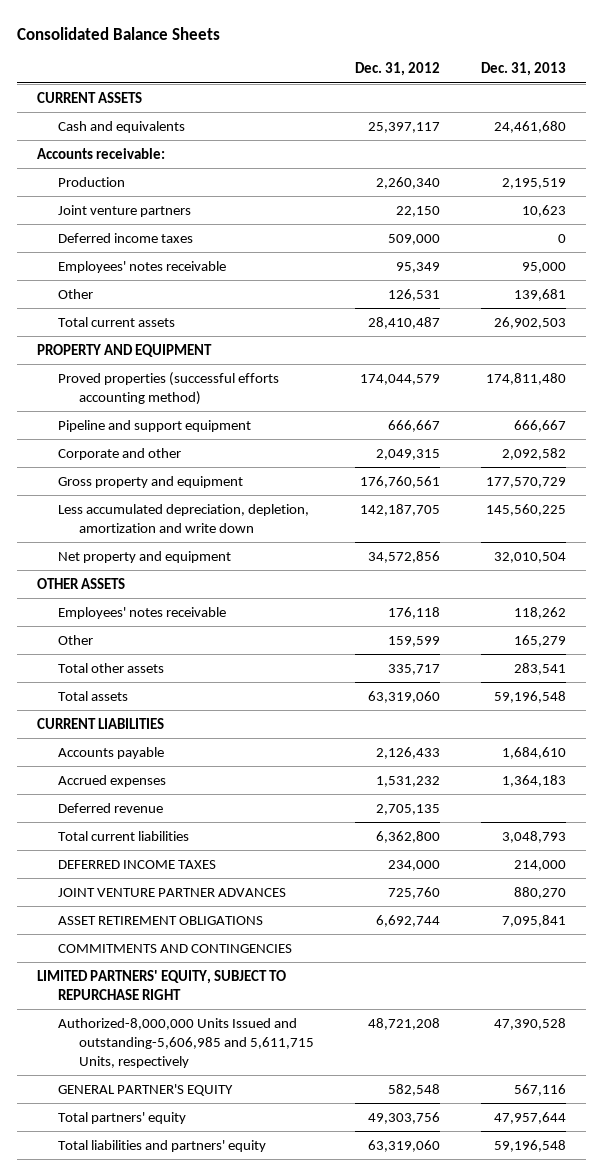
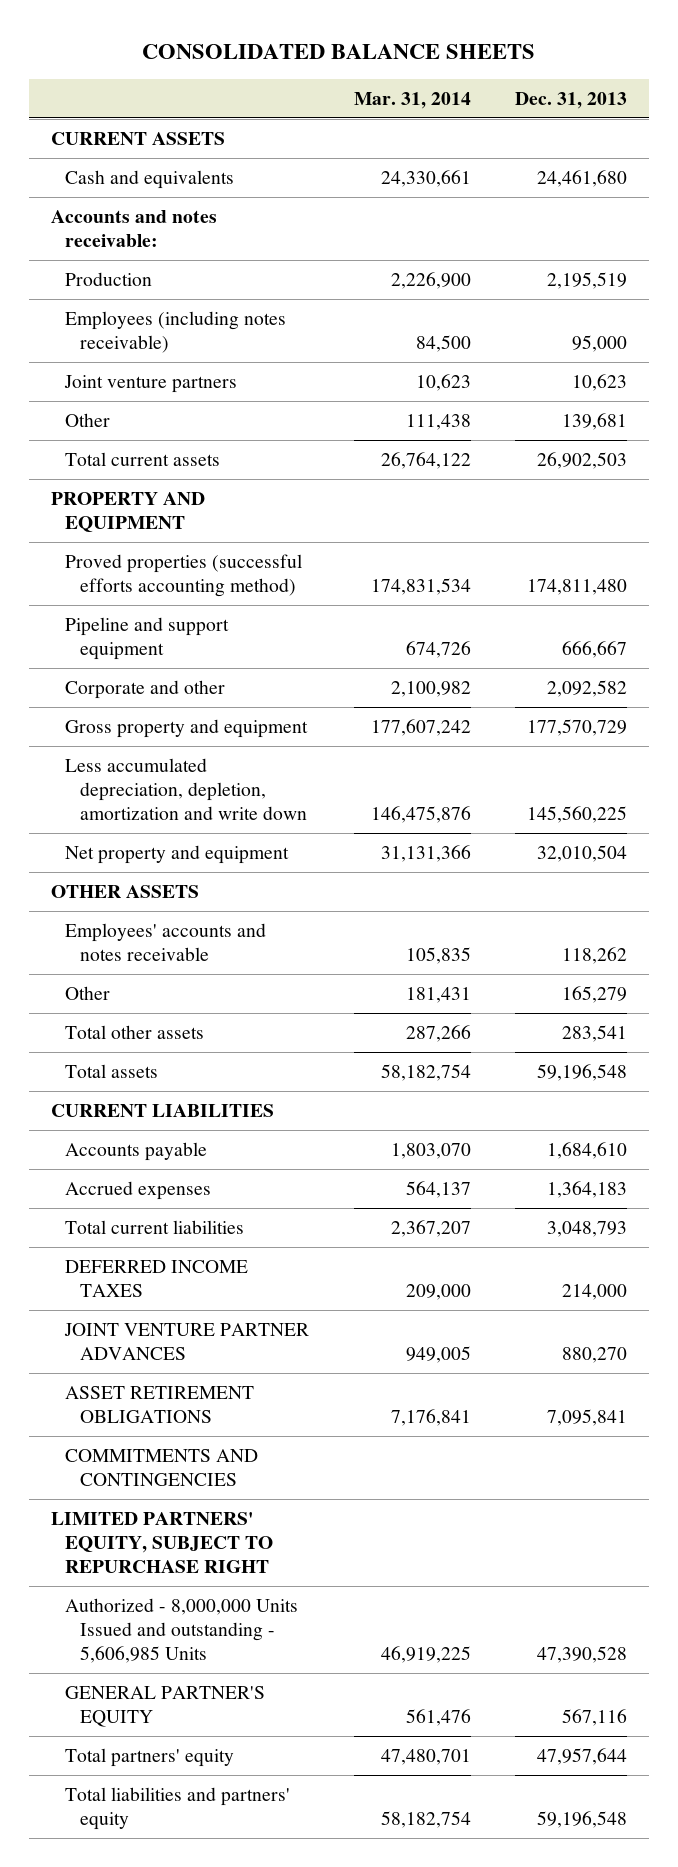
- Consolidated Balance Sheets
+ CONSOLIDATED BALANCE SHEETS
- | Dec. 31, 2012 | Dec. 31, 2013
+ | Mar. 31, 2014 | Dec. 31, 2013
- Accounts receivable:
+ Accounts and notes receivable:
+ Employees (including notes receivable) | 84,500 | 95,000
- Deferred income taxes | 509,000 | 0
- Employees' notes receivable | 95,349 | 95,000
- Employees' notes receivable | 176,118 | 118,262
+ Employees' accounts and notes receivable | 105,835 | 118,262
- Deferred revenue | 2,705,135 |
- Authorized-8,000,000 Units Issued and outstanding-5,606,985 and 5,611,715 Units, respectively | 48,721,208 | 47,390,528
+ Authorized - 8,000,000 Units Issued and outstanding - 5,606,985 Units | 46,919,225 | 47,390,528

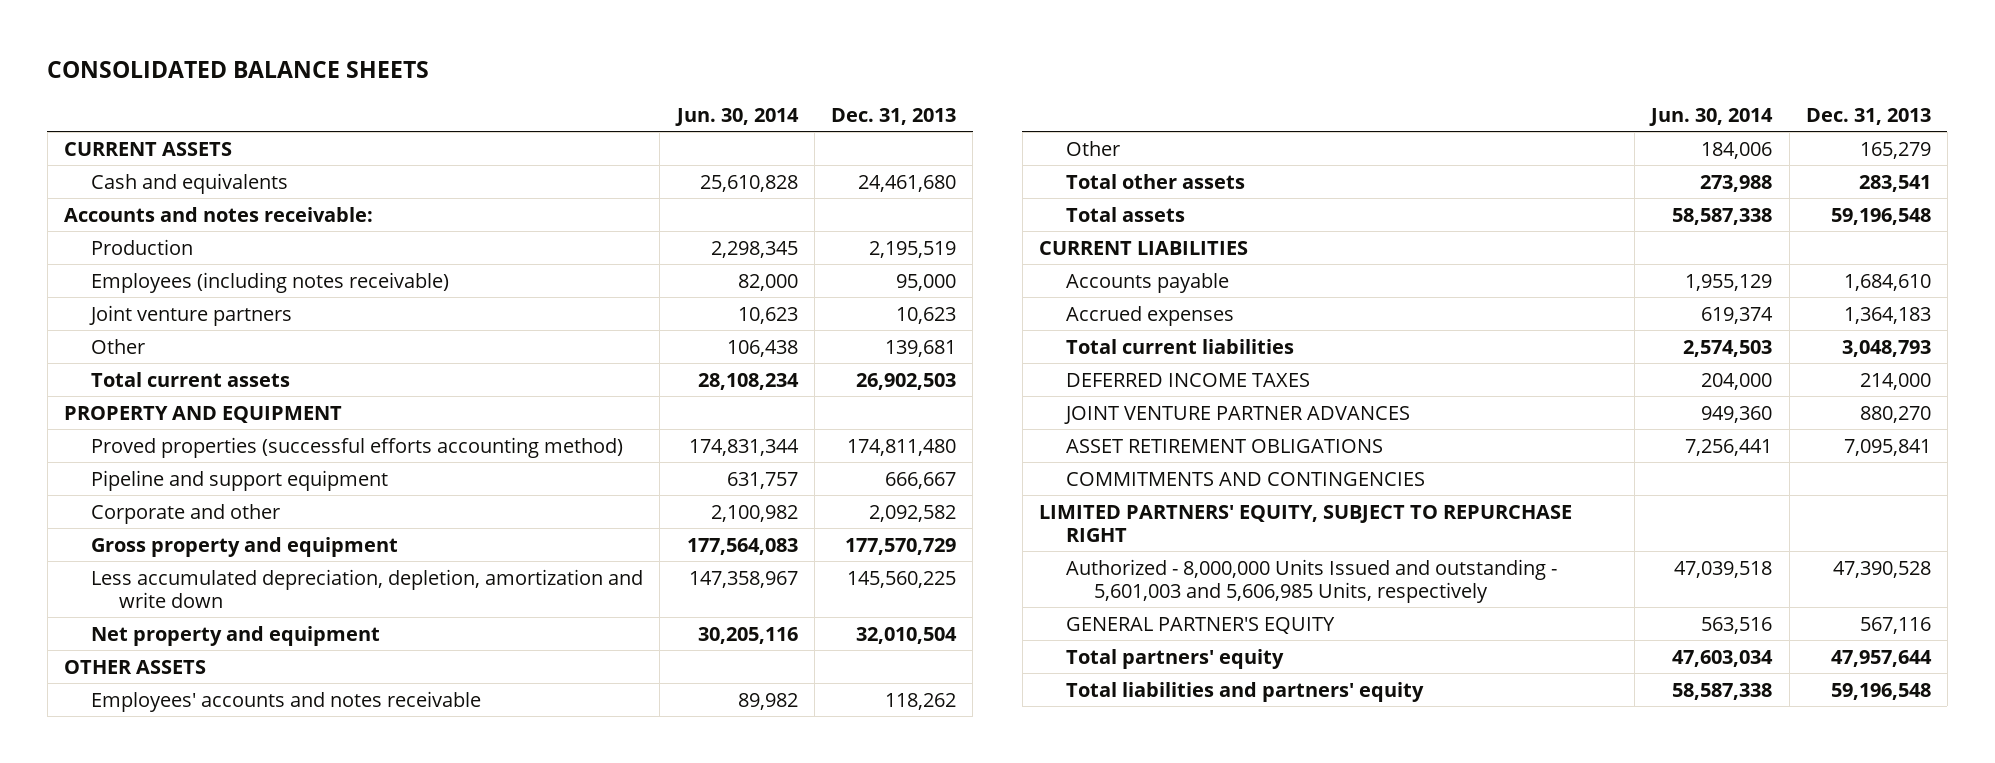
- | Mar. 31, 2014 | Dec. 31, 2013
+ | Jun. 30, 2014 | Dec. 31, 2013
- Authorized - 8,000,000 Units Issued and outstanding - 5,606,985 Units | 46,919,225 | 47,390,528
+ Authorized - 8,000,000 Units Issued and outstanding - 5,601,003 and 5,606,985 Units, respectively | 47,039,518 | 47,390,528

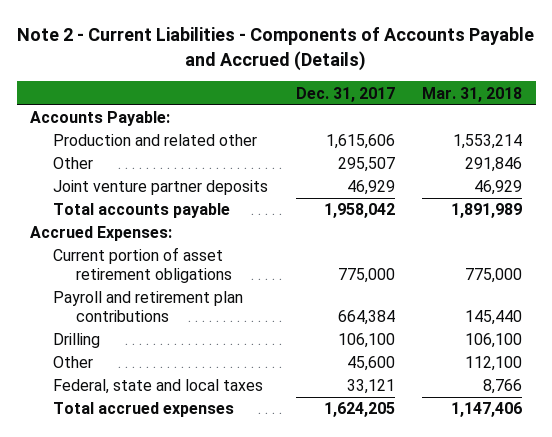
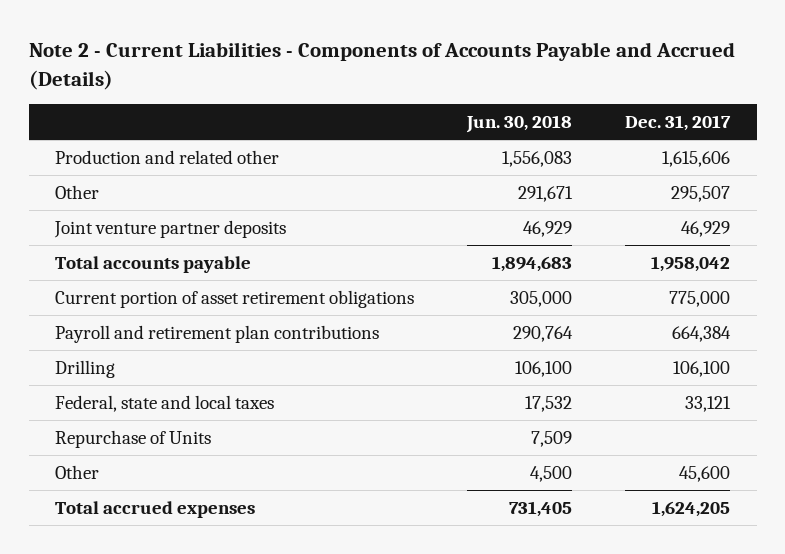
- | Dec. 31, 2017 | Mar. 31, 2018
+ | Jun. 30, 2018 | Dec. 31, 2017
- Accounts Payable:
- Accrued Expenses:
+ Repurchase of Units | 7,509 |
moved down: Other | 4,500 | 45,600

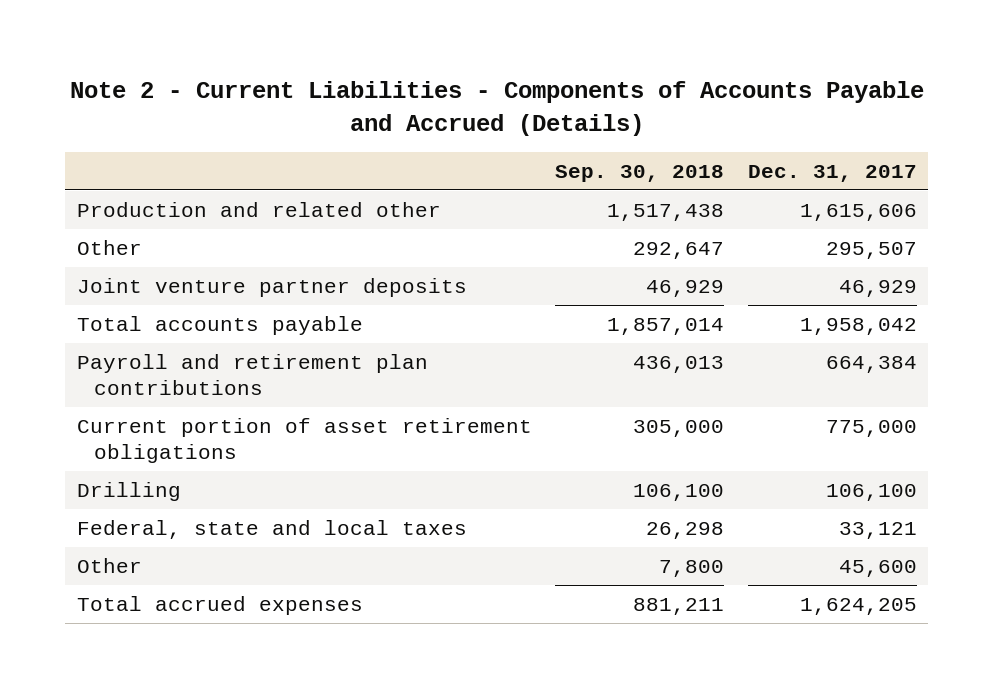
- | Jun. 30, 2018 | Dec. 31, 2017
+ | Sep. 30, 2018 | Dec. 31, 2017
moved down: Current portion of asset retirement obligations | 305,000 | 775,000
- Repurchase of Units | 7,509 |

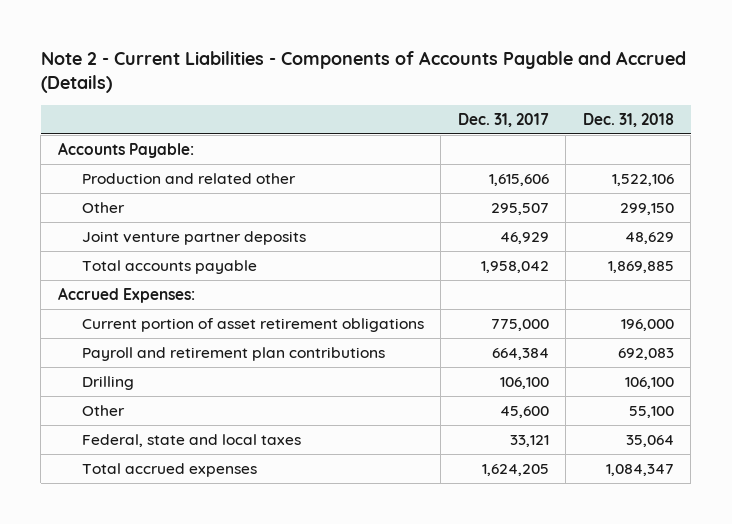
- | Sep. 30, 2018 | Dec. 31, 2017
+ | Dec. 31, 2017 | Dec. 31, 2018
+ Accounts Payable:
+ Accrued Expenses:
moved down: Payroll and retirement plan contributions | 664,384 | 692,083
moved down: Federal, state and local taxes | 33,121 | 35,064

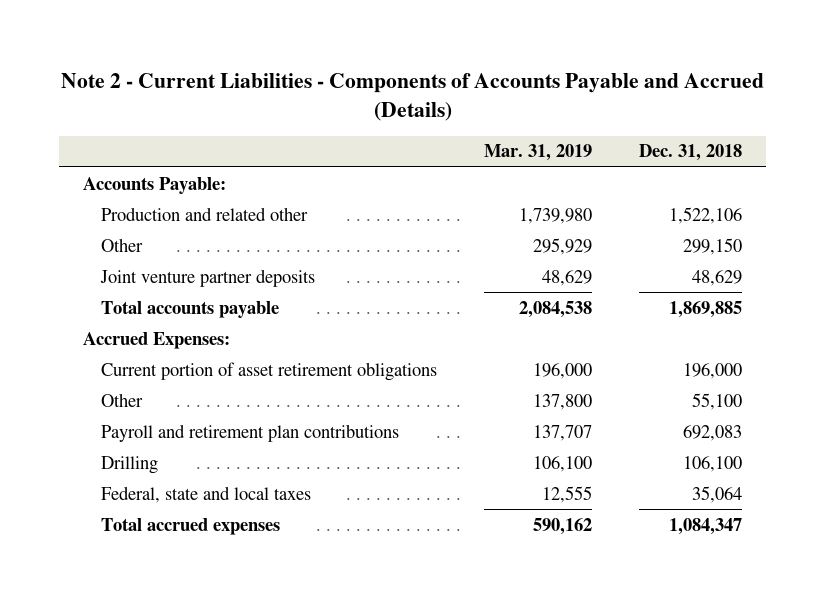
- | Dec. 31, 2017 | Dec. 31, 2018
+ | Mar. 31, 2019 | Dec. 31, 2018
moved up: Other | 137,800 | 55,100

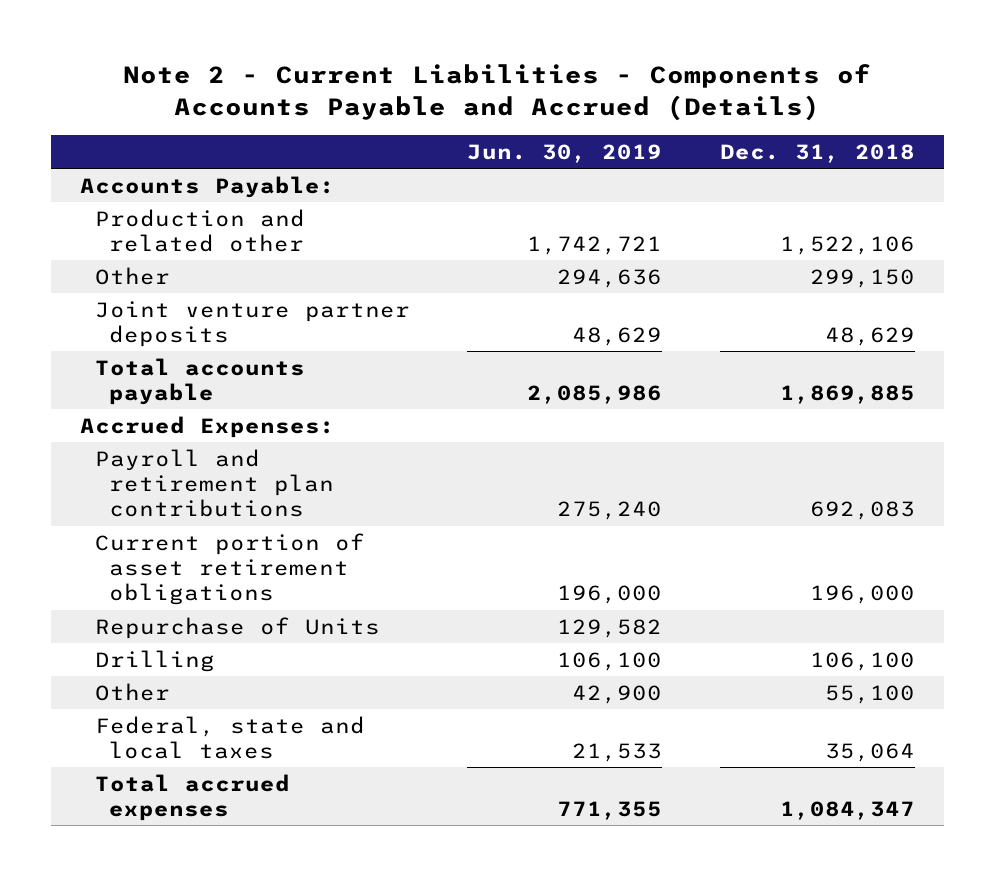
- | Mar. 31, 2019 | Dec. 31, 2018
+ | Jun. 30, 2019 | Dec. 31, 2018
moved down: Current portion of asset retirement obligations | 196,000 | 196,000
+ Repurchase of Units | 129,582 |
moved down: Other | 42,900 | 55,100

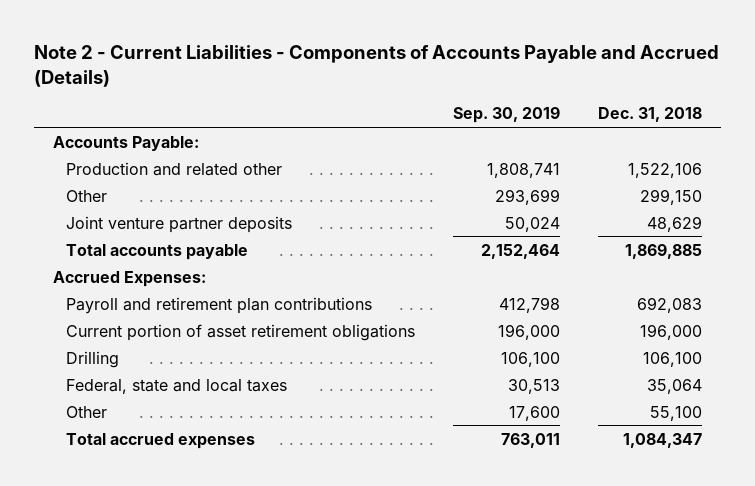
- | Jun. 30, 2019 | Dec. 31, 2018
+ | Sep. 30, 2019 | Dec. 31, 2018
- Repurchase of Units | 129,582 |
moved down: Other | 17,600 | 55,100

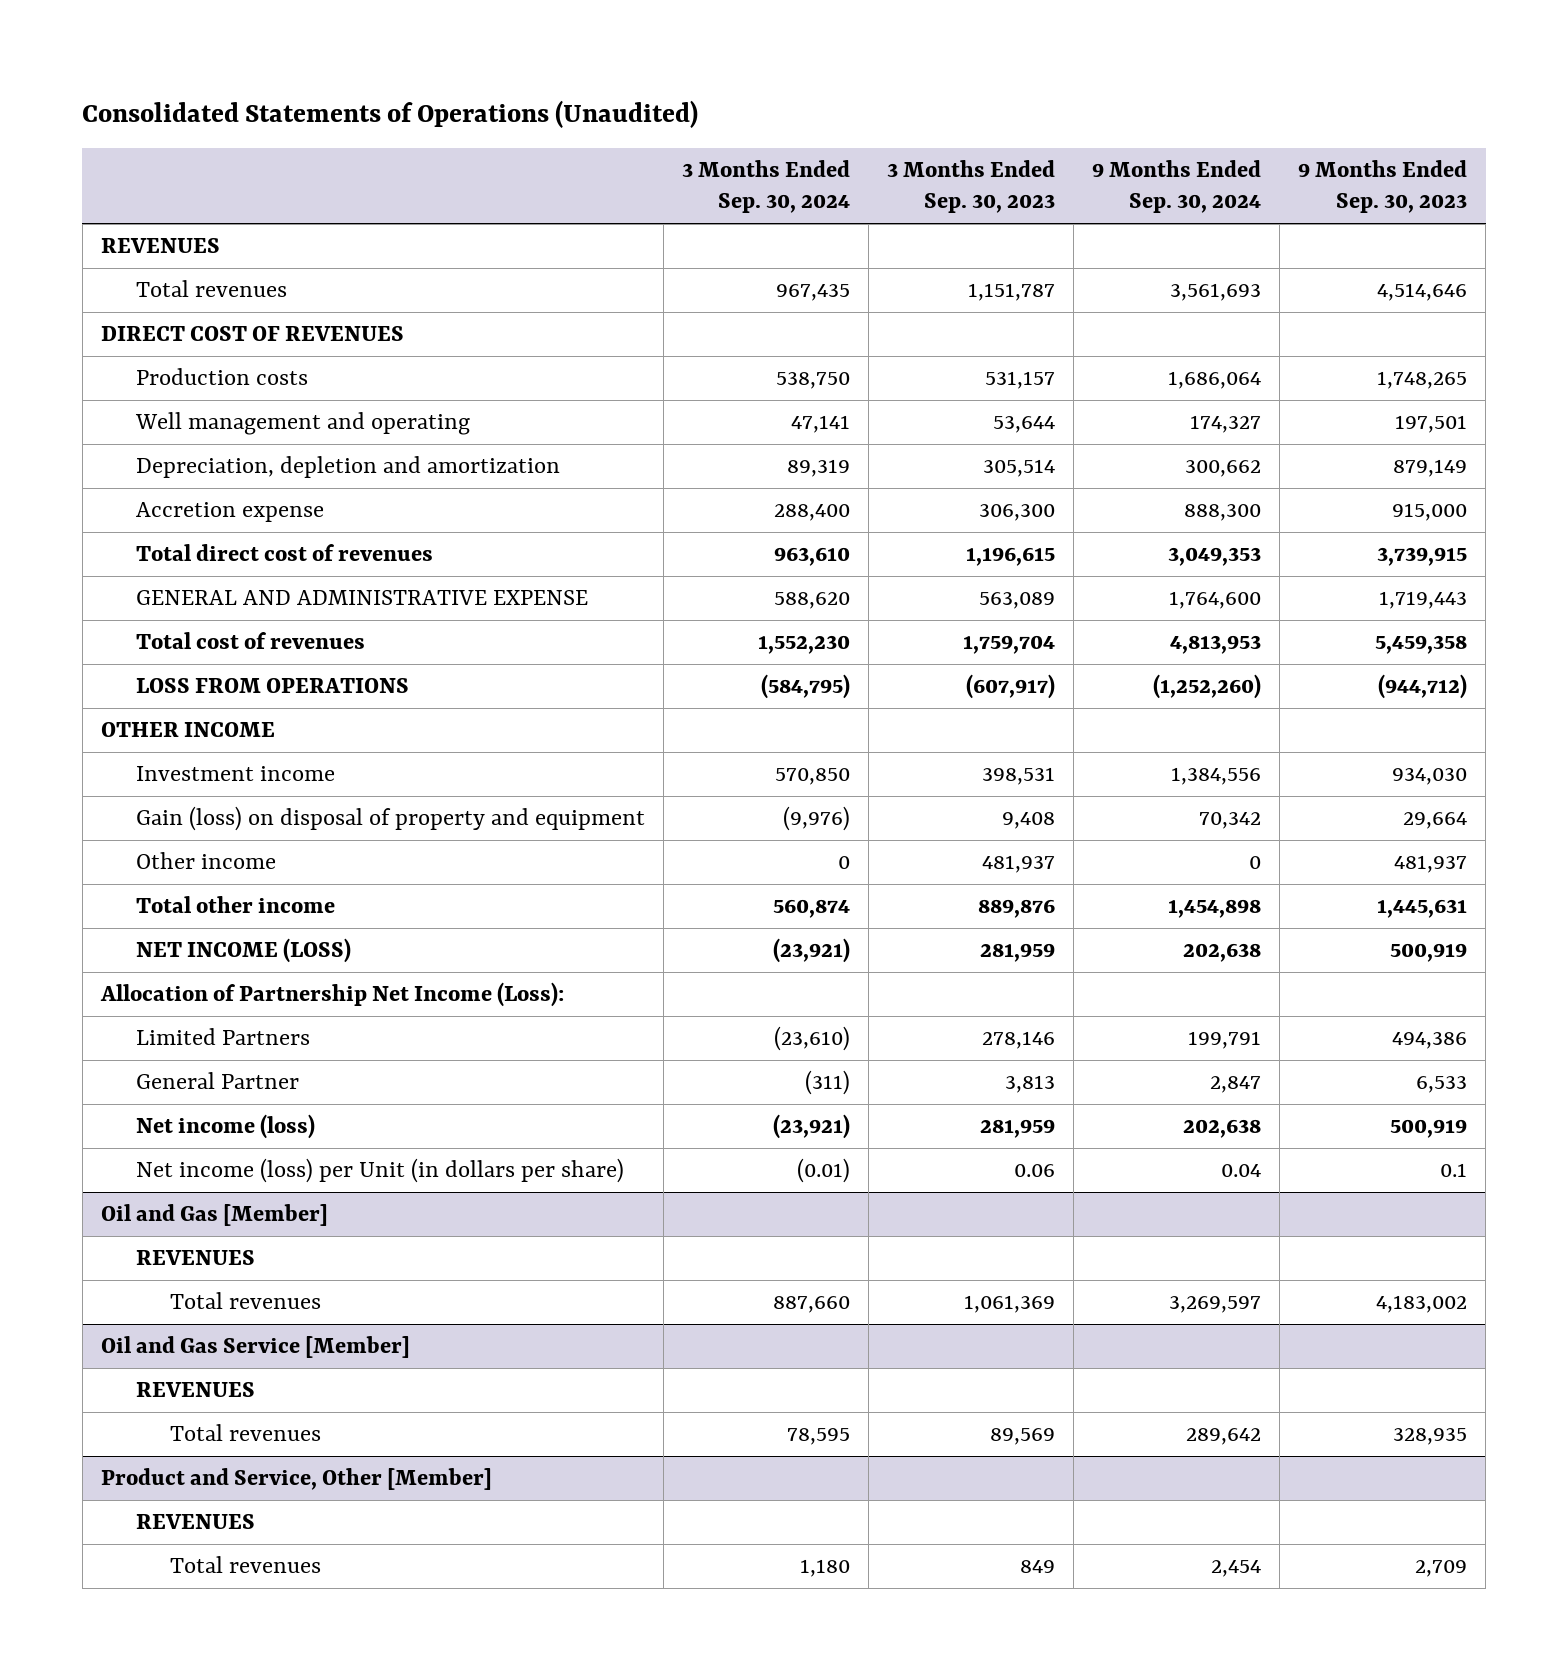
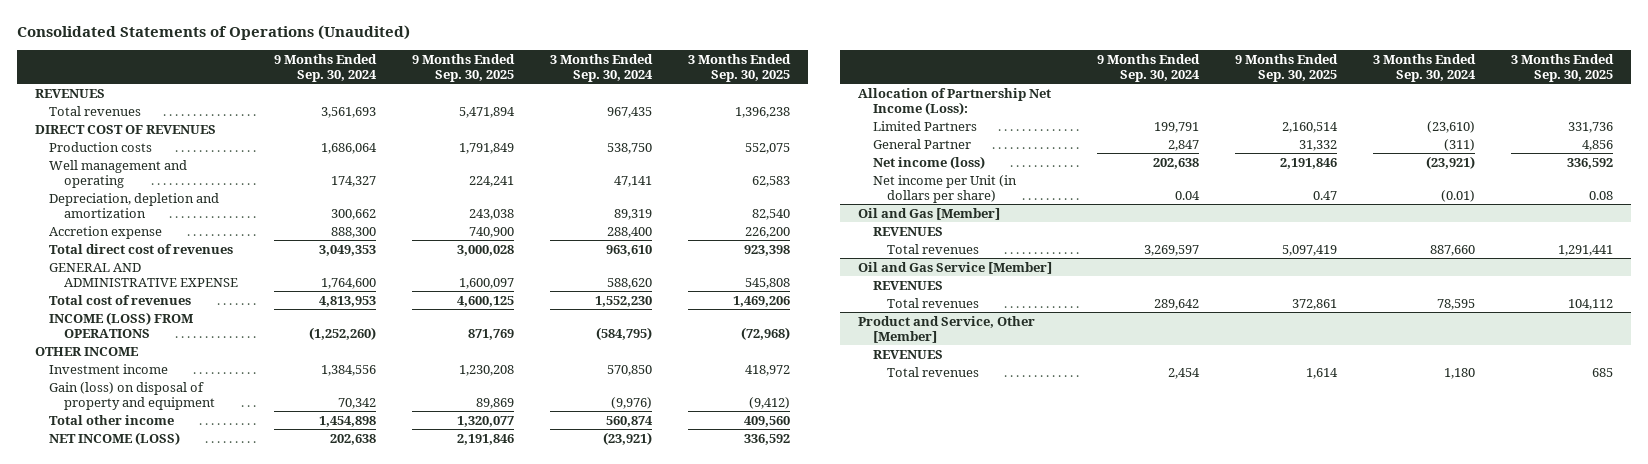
- | 3 Months Ended Sep. 30, 2024 | 3 Months Ended Sep. 30, 2023 | 9 Months Ended Sep. 30, 2024 | 9 Months Ended Sep. 30, 2023
+ | 9 Months Ended Sep. 30, 2024 | 9 Months Ended Sep. 30, 2025 | 3 Months Ended Sep. 30, 2024 | 3 Months Ended Sep. 30, 2025
- LOSS FROM OPERATIONS | (584,795) | (607,917) | (1,252,260) | (944,712)
+ INCOME (LOSS) FROM OPERATIONS | (1,252,260) | 871,769 | (584,795) | (72,968)
- Other income | 0 | 481,937 | 0 | 481,937
- Net income (loss) per Unit (in dollars per share) | (0.01) | 0.06 | 0.04 | 0.1
+ Net income per Unit (in dollars per share) | 0.04 | 0.47 | (0.01) | 0.08

